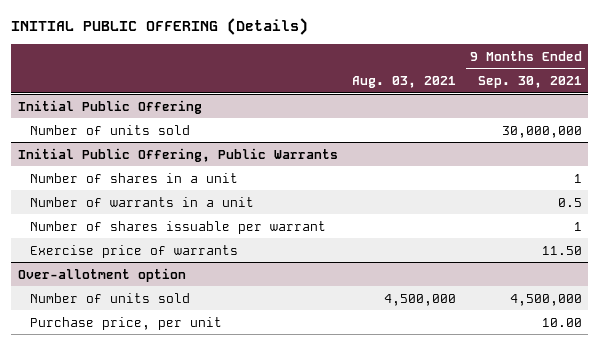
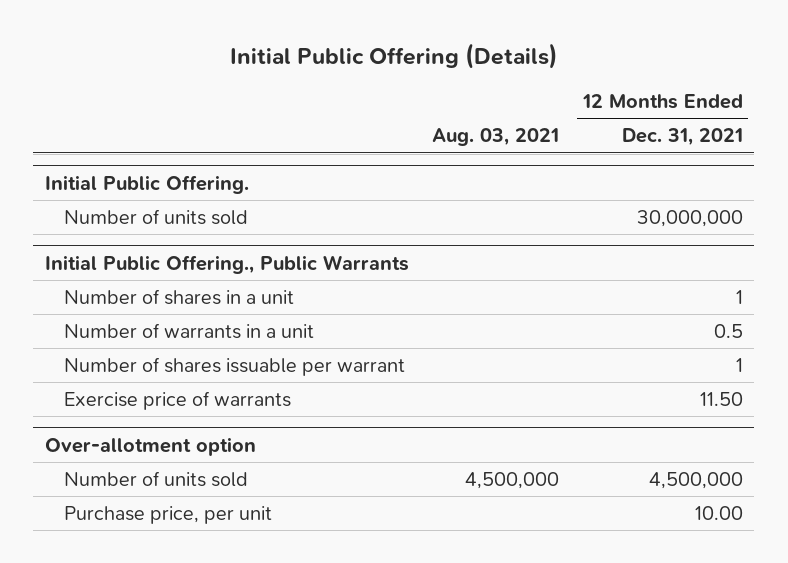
- INITIAL PUBLIC OFFERING (Details)
+ Initial Public Offering (Details)
- | Aug. 03, 2021 | 9 Months Ended Sep. 30, 2021
+ | Aug. 03, 2021 | 12 Months Ended Dec. 31, 2021
- Initial Public Offering
+ Initial Public Offering.
- Initial Public Offering, Public Warrants
+ Initial Public Offering., Public Warrants

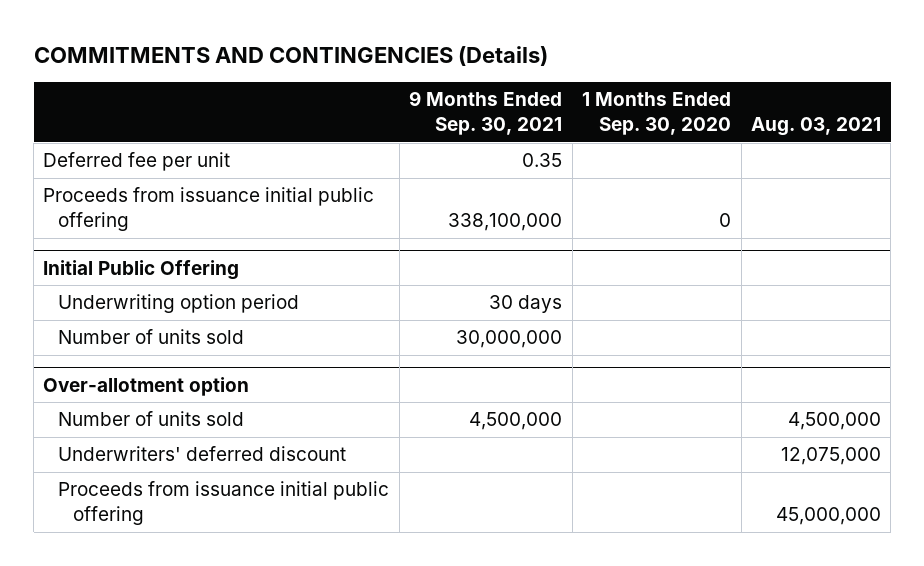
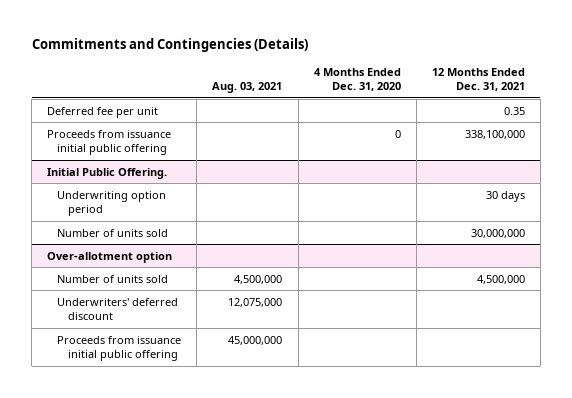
- COMMITMENTS AND CONTINGENCIES (Details)
+ Commitments and Contingencies (Details)
- | 9 Months Ended Sep. 30, 2021 | 1 Months Ended Sep. 30, 2020 | Aug. 03, 2021
+ | Aug. 03, 2021 | 4 Months Ended Dec. 31, 2020 | 12 Months Ended Dec. 31, 2021
- Initial Public Offering
+ Initial Public Offering.

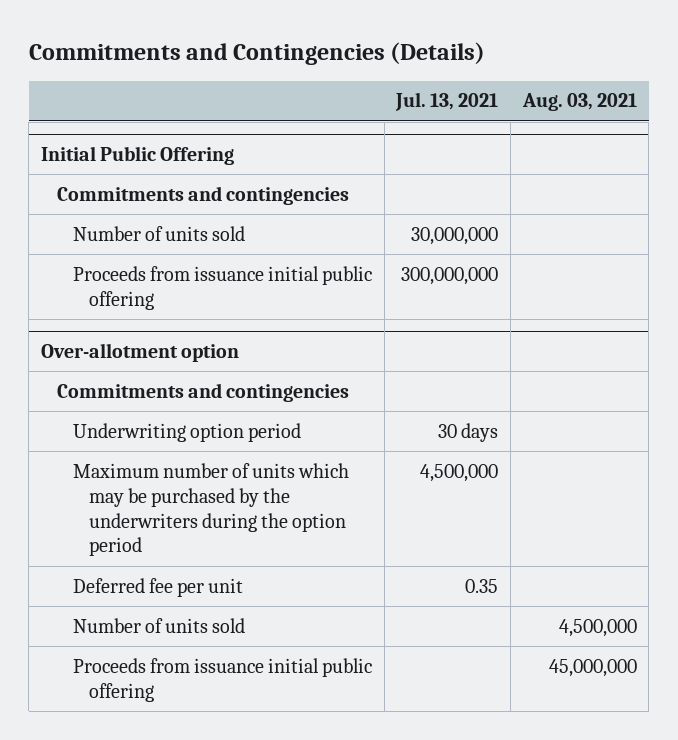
- | Aug. 03, 2021 | 4 Months Ended Dec. 31, 2020 | 12 Months Ended Dec. 31, 2021
+ | Jul. 13, 2021 | Aug. 03, 2021
- Deferred fee per unit | | | 0.35
- Proceeds from issuance initial public offering | | 0 | 338,100,000
- Initial Public Offering.
- Underwriting option period | | | 30 days
+ Initial Public Offering
+ Commitments and contingencies
+ Proceeds from issuance initial public offering | 300,000,000 |
@ Over-allotment option
+ Commitments and contingencies
+ Underwriting option period | 30 days |
+ Maximum number of units which may be purchased by the underwriters during the option period | 4,500,000 |
+ Deferred fee per unit | 0.35 |
- Underwriters' deferred discount | 12,075,000 | |

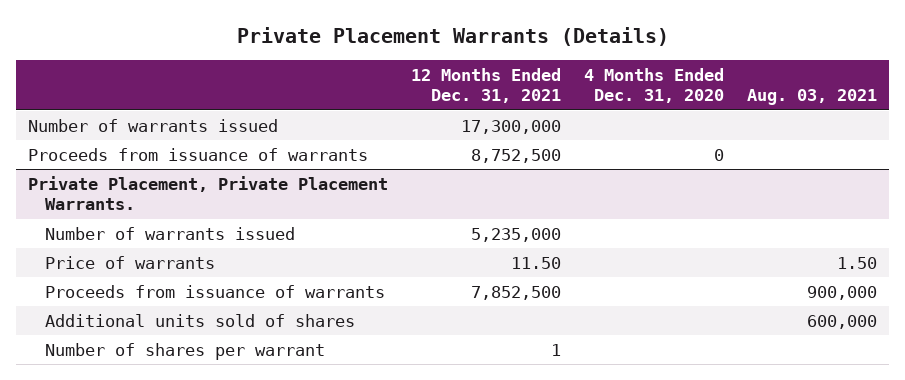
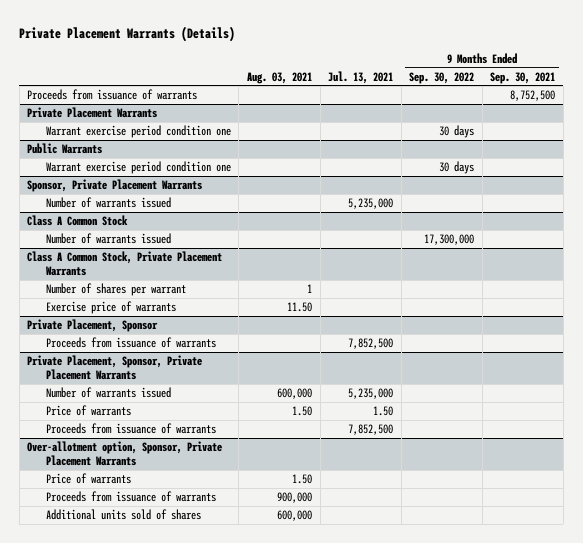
- | 12 Months Ended Dec. 31, 2021 | 4 Months Ended Dec. 31, 2020 | Aug. 03, 2021
+ | Aug. 03, 2021 | Jul. 13, 2021 | 9 Months Ended Sep. 30, 2022 | 9 Months Ended Sep. 30, 2021
- Number of warrants issued | 17,300,000 | |
- Private Placement, Private Placement Warrants.
- Number of warrants issued | 5,235,000 | |
- Price of warrants | 11.50 | | 1.50
- Proceeds from issuance of warrants | 7,852,500 | | 900,000
- Additional units sold of shares | | | 600,000
- Number of shares per warrant | 1 | |
+ Private Placement Warrants
+ Warrant exercise period condition one | | | 30 days |
+ Public Warrants
+ Warrant exercise period condition one | | | 30 days |
+ Sponsor, Private Placement Warrants
+ Number of warrants issued | | 5,235,000 | |
+ Class A Common Stock
+ Number of warrants issued | | | 17,300,000 |
+ Class A Common Stock, Private Placement Warrants
+ Number of shares per warrant | 1 | | |
+ Exercise price of warrants | 11.50 | | |
+ Private Placement, Sponsor
+ Proceeds from issuance of warrants | | 7,852,500 | |
+ Private Placement, Sponsor, Private Placement Warrants
+ Number of warrants issued | 600,000 | 5,235,000 | |
+ Price of warrants | 1.50 | 1.50 | |
+ Proceeds from issuance of warrants | | 7,852,500 | |
+ Over-allotment option, Sponsor, Private Placement Warrants
+ Price of warrants | 1.50 | | |
+ Proceeds from issuance of warrants | 900,000 | | |
+ Additional units sold of shares | 600,000 | | |

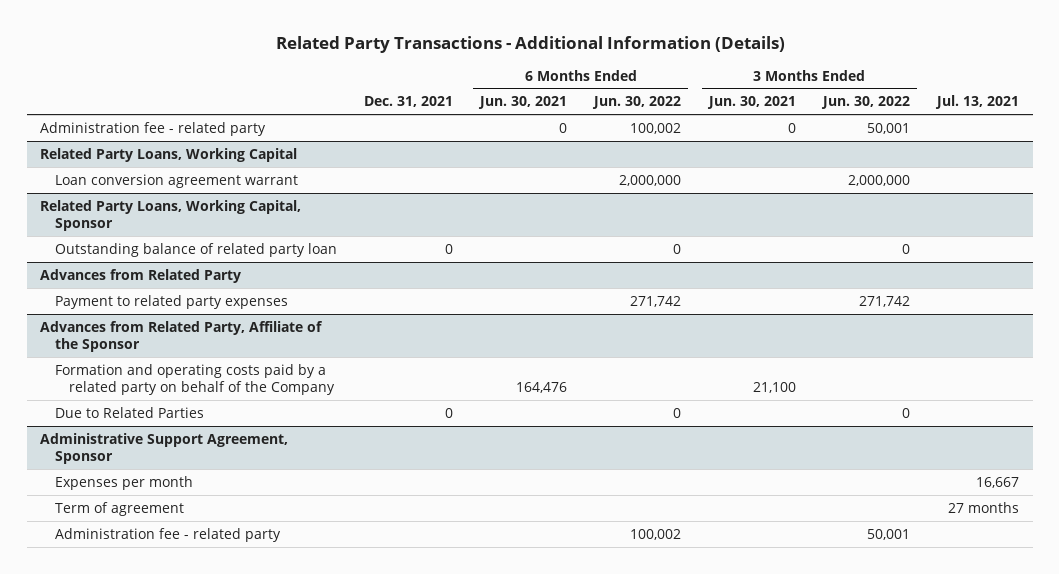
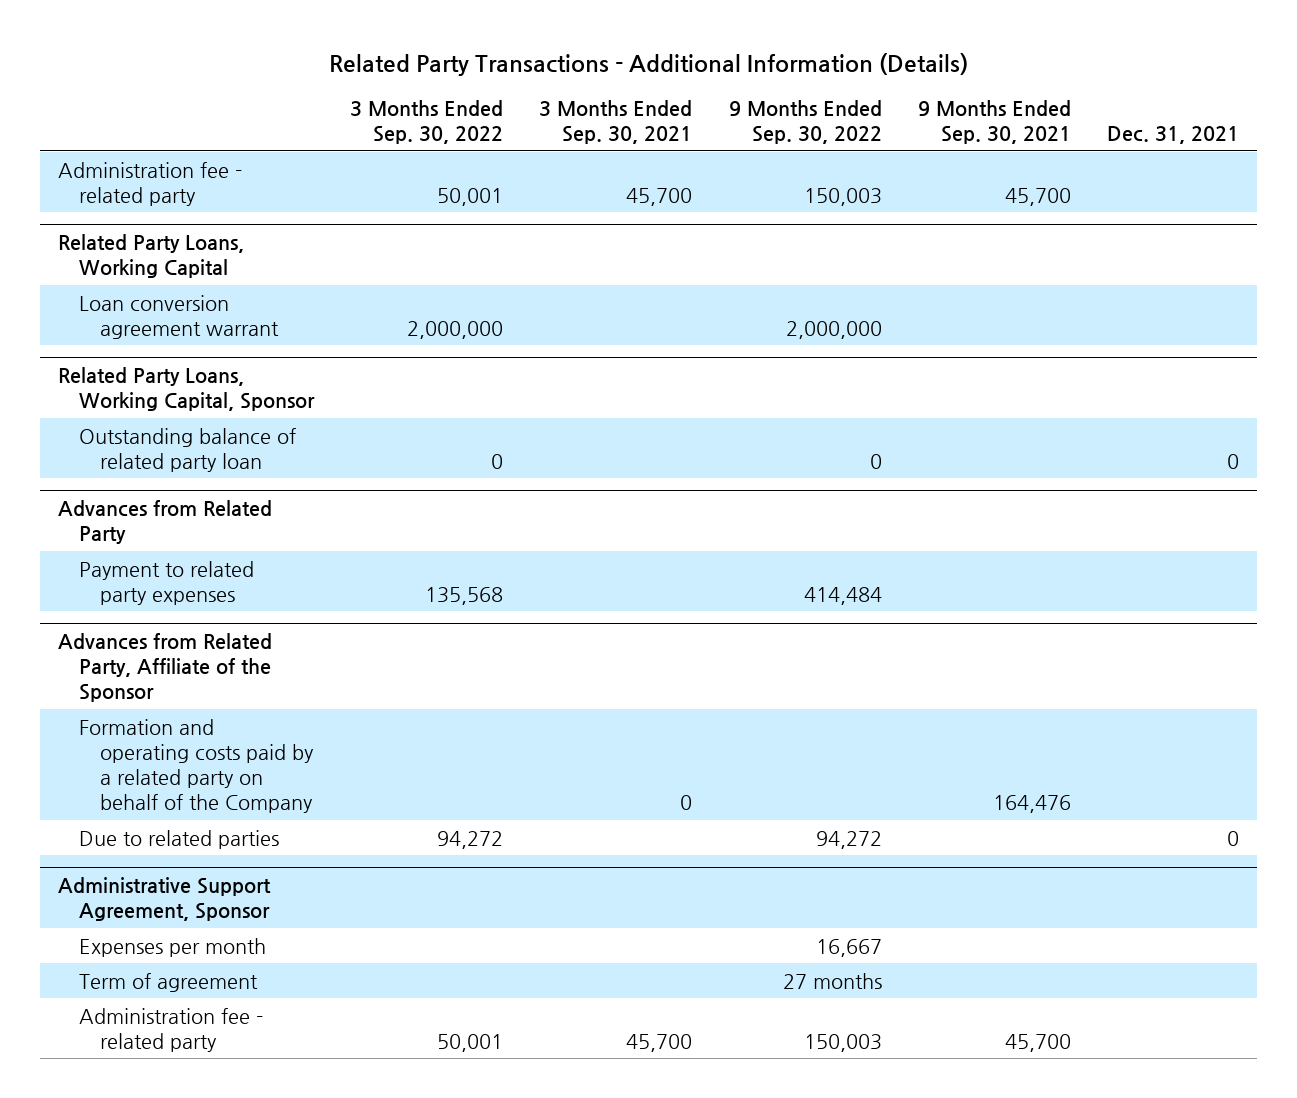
- | Dec. 31, 2021 | 6 Months Ended Jun. 30, 2021 | 6 Months Ended Jun. 30, 2022 | 3 Months Ended Jun. 30, 2021 | 3 Months Ended Jun. 30, 2022 | Jul. 13, 2021
+ | 3 Months Ended Sep. 30, 2022 | 3 Months Ended Sep. 30, 2021 | 9 Months Ended Sep. 30, 2022 | 9 Months Ended Sep. 30, 2021 | Dec. 31, 2021
@ Advances from Related Party, Affiliate of the Sponsor
- Due to Related Parties | 0 | | 0 | | 0 |
+ Due to related parties | 94,272 | | 94,272 | | 0

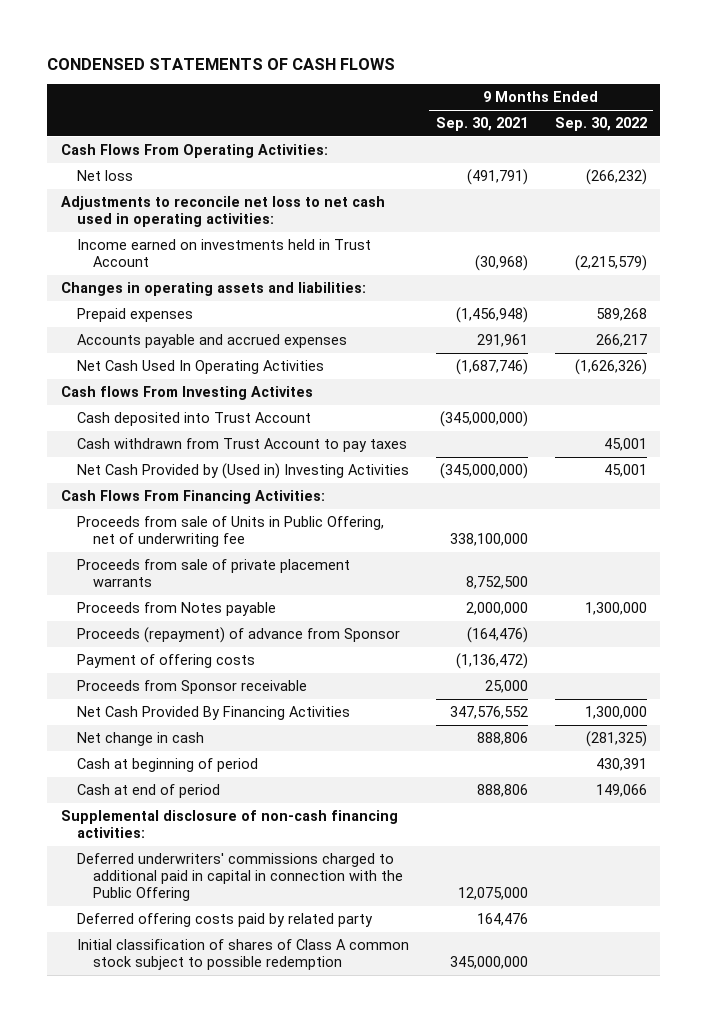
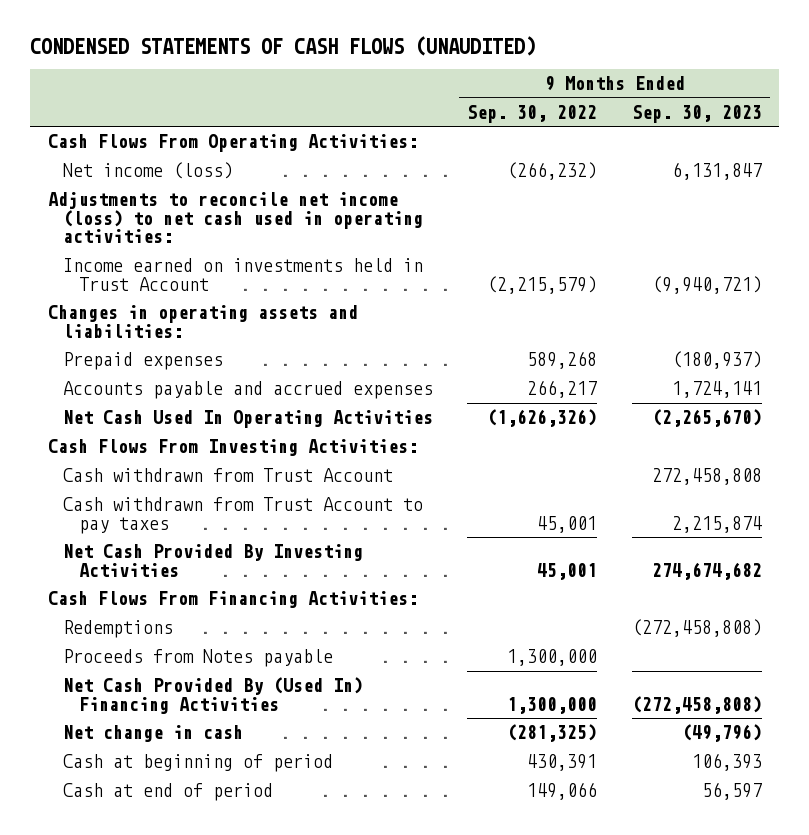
- CONDENSED STATEMENTS OF CASH FLOWS
+ CONDENSED STATEMENTS OF CASH FLOWS (UNAUDITED)
- | 9 Months Ended Sep. 30, 2021 | 9 Months Ended Sep. 30, 2022
+ | 9 Months Ended Sep. 30, 2022 | 9 Months Ended Sep. 30, 2023
- Net loss | (491,791) | (266,232)
- Adjustments to reconcile net loss to net cash used in operating activities:
+ Net income (loss) | (266,232) | 6,131,847
+ Adjustments to reconcile net income (loss) to net cash used in operating activities:
- Cash flows From Investing Activites
- Cash deposited into Trust Account | (345,000,000) |
+ Cash Flows From Investing Activities:
+ Cash withdrawn from Trust Account | | 272,458,808
- Net Cash Provided by (Used in) Investing Activities | (345,000,000) | 45,001
+ Net Cash Provided By Investing Activities | 45,001 | 274,674,682
- Proceeds from sale of Units in Public Offering, net of underwriting fee | 338,100,000 |
- Proceeds from sale of private placement warrants | 8,752,500 |
+ Redemptions | | (272,458,808)
- Proceeds (repayment) of advance from Sponsor | (164,476) |
- Payment of offering costs | (1,136,472) |
- Proceeds from Sponsor receivable | 25,000 |
- Net Cash Provided By Financing Activities | 347,576,552 | 1,300,000
+ Net Cash Provided By (Used In) Financing Activities | 1,300,000 | (272,458,808)
- Supplemental disclosure of non-cash financing activities:
- Deferred underwriters' commissions charged to additional paid in capital in connection with the Public Offering | 12,075,000 |
- Deferred offering costs paid by related party | 164,476 |
- Initial classification of shares of Class A common stock subject to possible redemption | 345,000,000 |

